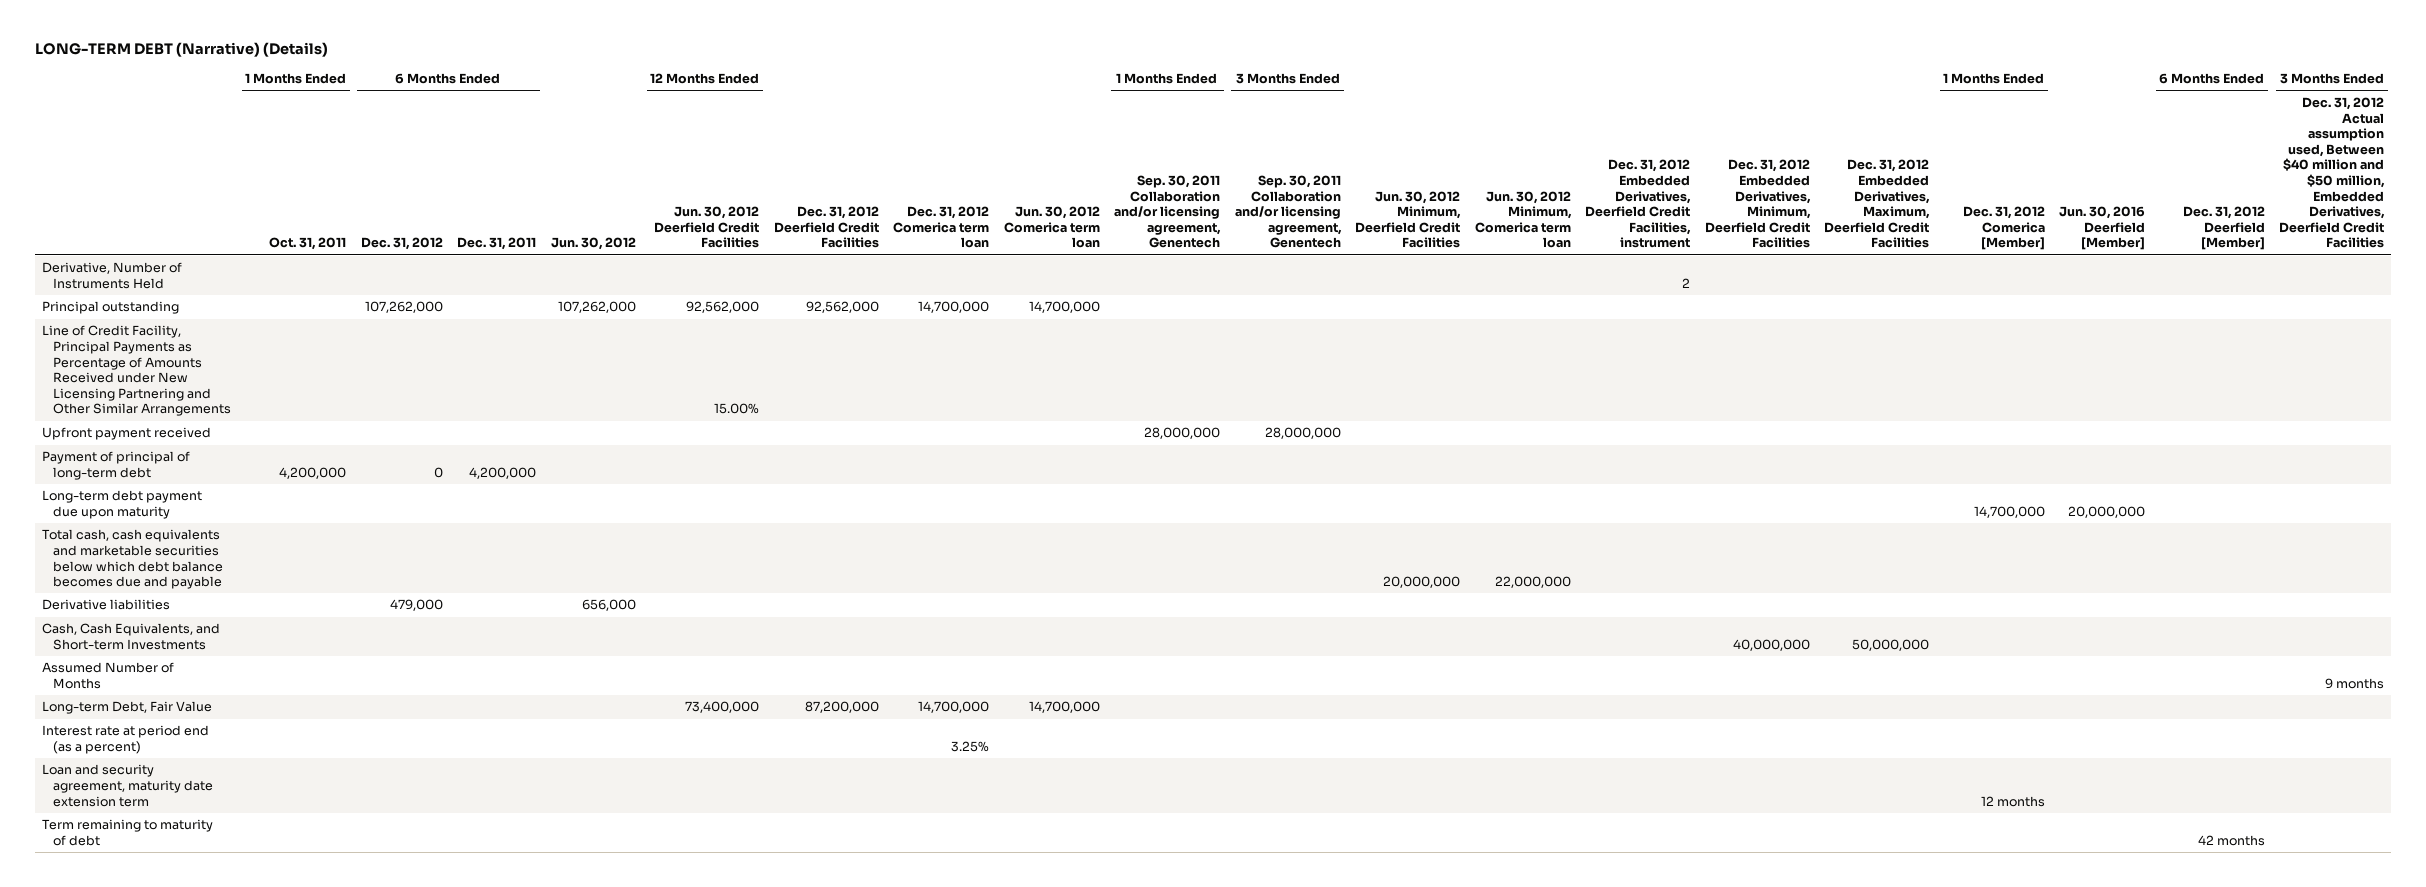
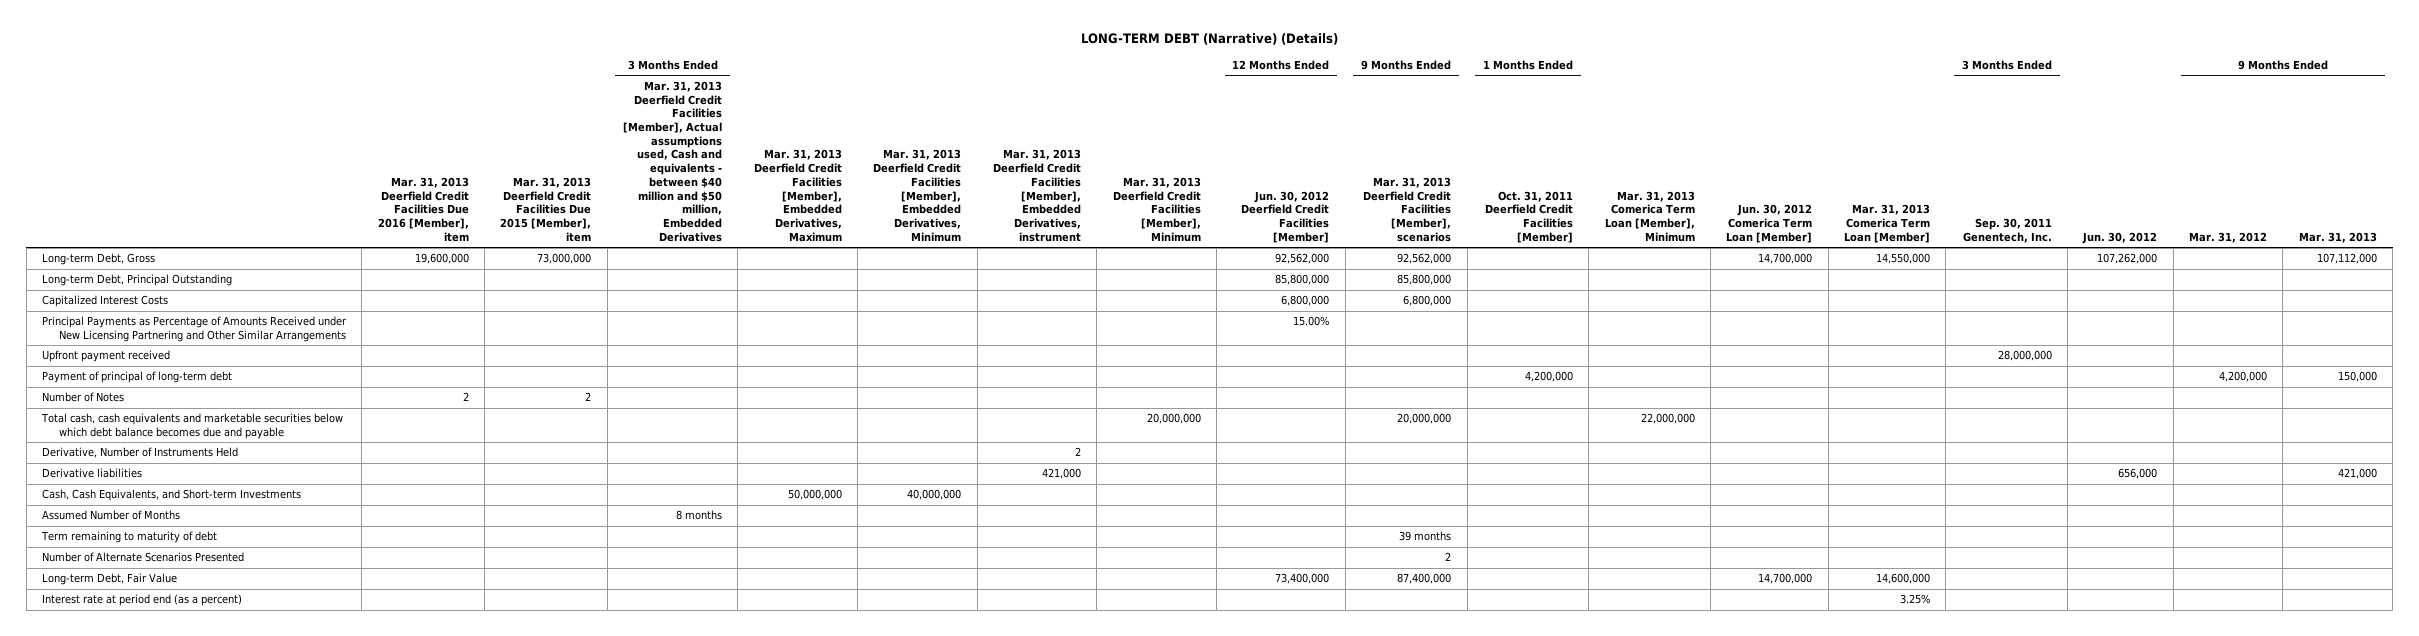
- | 1 Months Ended Oct. 31, 2011 | 6 Months Ended Dec. 31, 2012 | 6 Months Ended Dec. 31, 2011 | Jun. 30, 2012 | 12 Months Ended Jun. 30, 2012 Deerfield Credit Facilities | Dec. 31, 2012 Deerfield Credit Facilities | Dec. 31, 2012 Comerica term loan | Jun. 30, 2012 Comerica term loan | 1 Months Ended Sep. 30, 2011 Collaboration and/or licensing agreement, Genentech | 3 Months Ended Sep. 30, 2011 Collaboration and/or licensing agreement, Genentech | Jun. 30, 2012 Minimum, Deerfield Credit Facilities | Jun. 30, 2012 Minimum, Comerica term loan | Dec. 31, 2012 Embedded Derivatives, Deerfield Credit Facilities, instrument | Dec. 31, 2012 Embedded Derivatives, Minimum, Deerfield Credit Facilities | Dec. 31, 2012 Embedded Derivatives, Maximum, Deerfield Credit Facilities | 1 Months Ended Dec. 31, 2012 Comerica [Member] | Jun. 30, 2016 Deerfield [Member] | 6 Months Ended Dec. 31, 2012 Deerfield [Member] | 3 Months Ended Dec. 31, 2012 Actual assumption used, Between $40 million and $50 million, Embedded Derivatives, Deerfield Credit Facilities
+ | Mar. 31, 2013 Deerfield Credit Facilities Due 2016 [Member], item | Mar. 31, 2013 Deerfield Credit Facilities Due 2015 [Member], item | 3 Months Ended Mar. 31, 2013 Deerfield Credit Facilities [Member], Actual assumptions used, Cash and equivalents - between $40 million and $50 million, Embedded Derivatives | Mar. 31, 2013 Deerfield Credit Facilities [Member], Embedded Derivatives, Maximum | Mar. 31, 2013 Deerfield Credit Facilities [Member], Embedded Derivatives, Minimum | Mar. 31, 2013 Deerfield Credit Facilities [Member], Embedded Derivatives, instrument | Mar. 31, 2013 Deerfield Credit Facilities [Member], Minimum | 12 Months Ended Jun. 30, 2012 Deerfield Credit Facilities [Member] | 9 Months Ended Mar. 31, 2013 Deerfield Credit Facilities [Member], scenarios | 1 Months Ended Oct. 31, 2011 Deerfield Credit Facilities [Member] | Mar. 31, 2013 Comerica Term Loan [Member], Minimum | Jun. 30, 2012 Comerica Term Loan [Member] | Mar. 31, 2013 Comerica Term Loan [Member] | 3 Months Ended Sep. 30, 2011 Genentech, Inc. | Jun. 30, 2012 | 9 Months Ended Mar. 31, 2012 | 9 Months Ended Mar. 31, 2013
- Principal outstanding | | 107,262,000 | | 107,262,000 | 92,562,000 | 92,562,000 | 14,700,000 | 14,700,000 | | | | | | | | | | |
- Line of Credit Facility, Principal Payments as Percentage of Amounts Received under New Licensing Partnering and Other Similar Arrangements | | | | | 15.00% | | | | | | | | | | | | | |
+ Long-term Debt, Gross | 19,600,000 | 73,000,000 | | | | | | 92,562,000 | 92,562,000 | | | 14,700,000 | 14,550,000 | | 107,262,000 | | 107,112,000
+ Long-term Debt, Principal Outstanding | | | | | | | | 85,800,000 | 85,800,000 | | | | | | | |
+ Capitalized Interest Costs | | | | | | | | 6,800,000 | 6,800,000 | | | | | | | |
+ Principal Payments as Percentage of Amounts Received under New Licensing Partnering and Other Similar Arrangements | | | | | | | | 15.00% | | | | | | | | |
- Long-term debt payment due upon maturity | | | | | | | | | | | | | | | | 14,700,000 | 20,000,000 | |
+ Number of Notes | 2 | 2 | | | | | | | | | | | | | | |
moved down: Derivative, Number of Instruments Held | | | | | | 2 | | | | | | | | | | |
moved up: Term remaining to maturity of debt | | | | | | | | | 39 months | | | | | | | |
+ Number of Alternate Scenarios Presented | | | | | | | | | 2 | | | | | | | |
- Loan and security agreement, maturity date extension term | | | | | | | | | | | | | | | | 12 months | | |

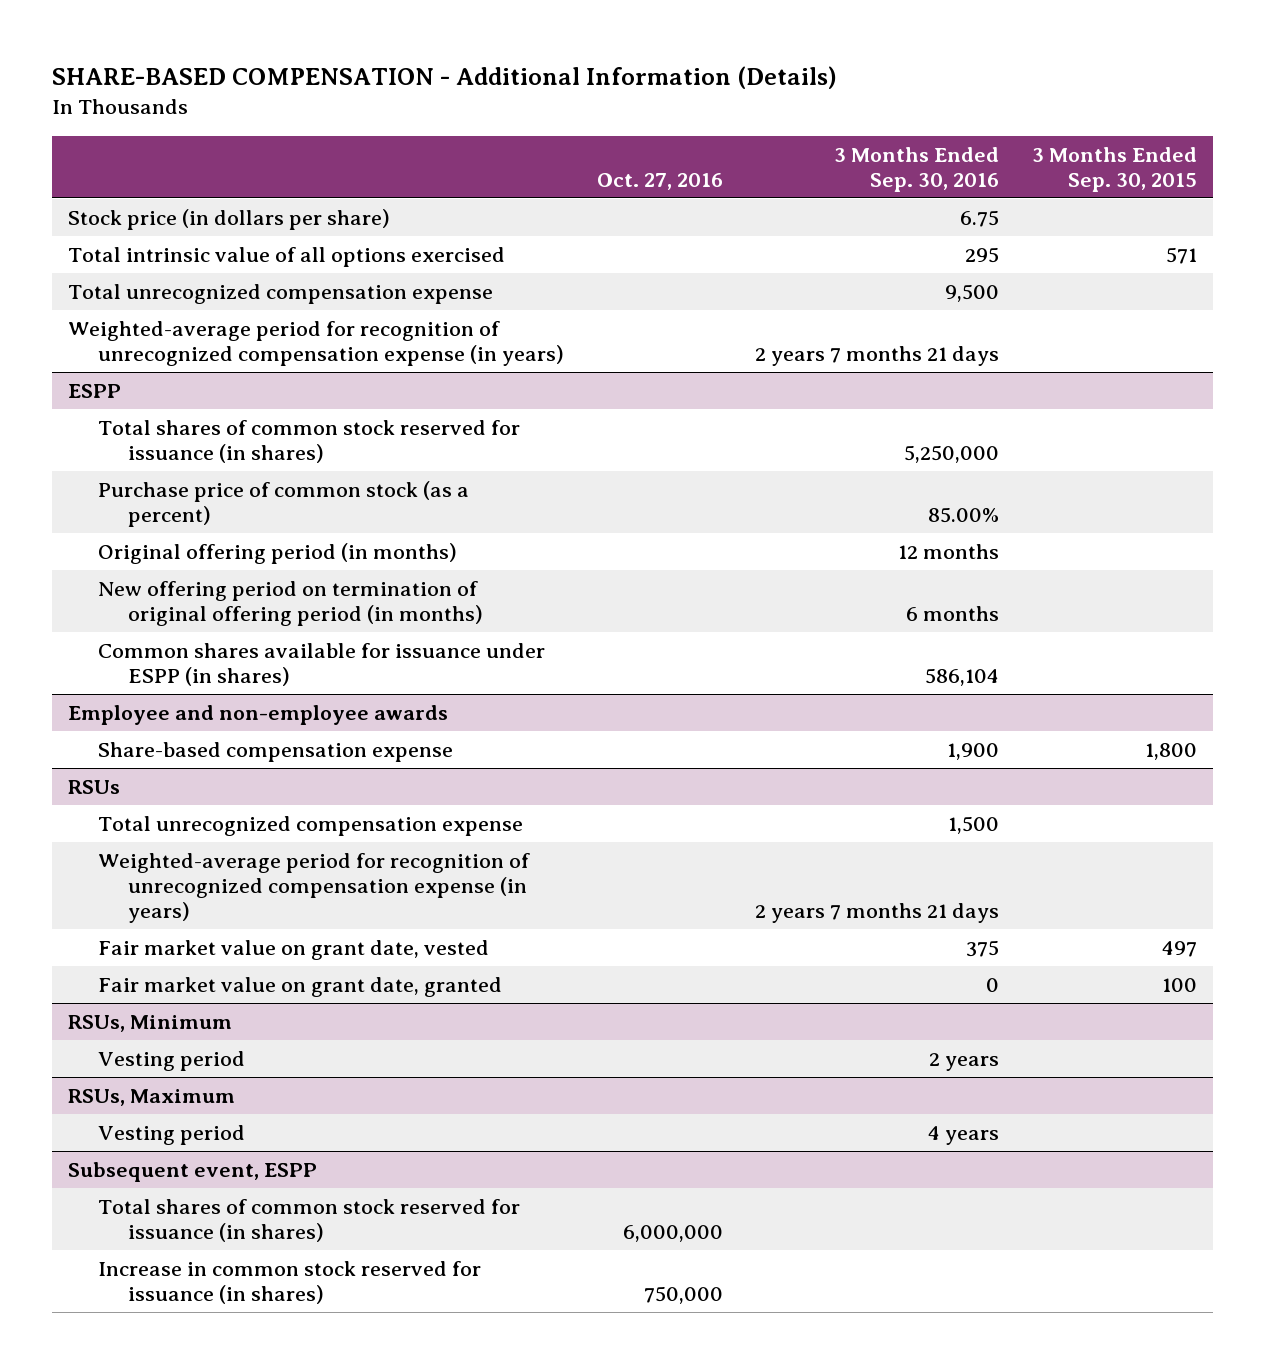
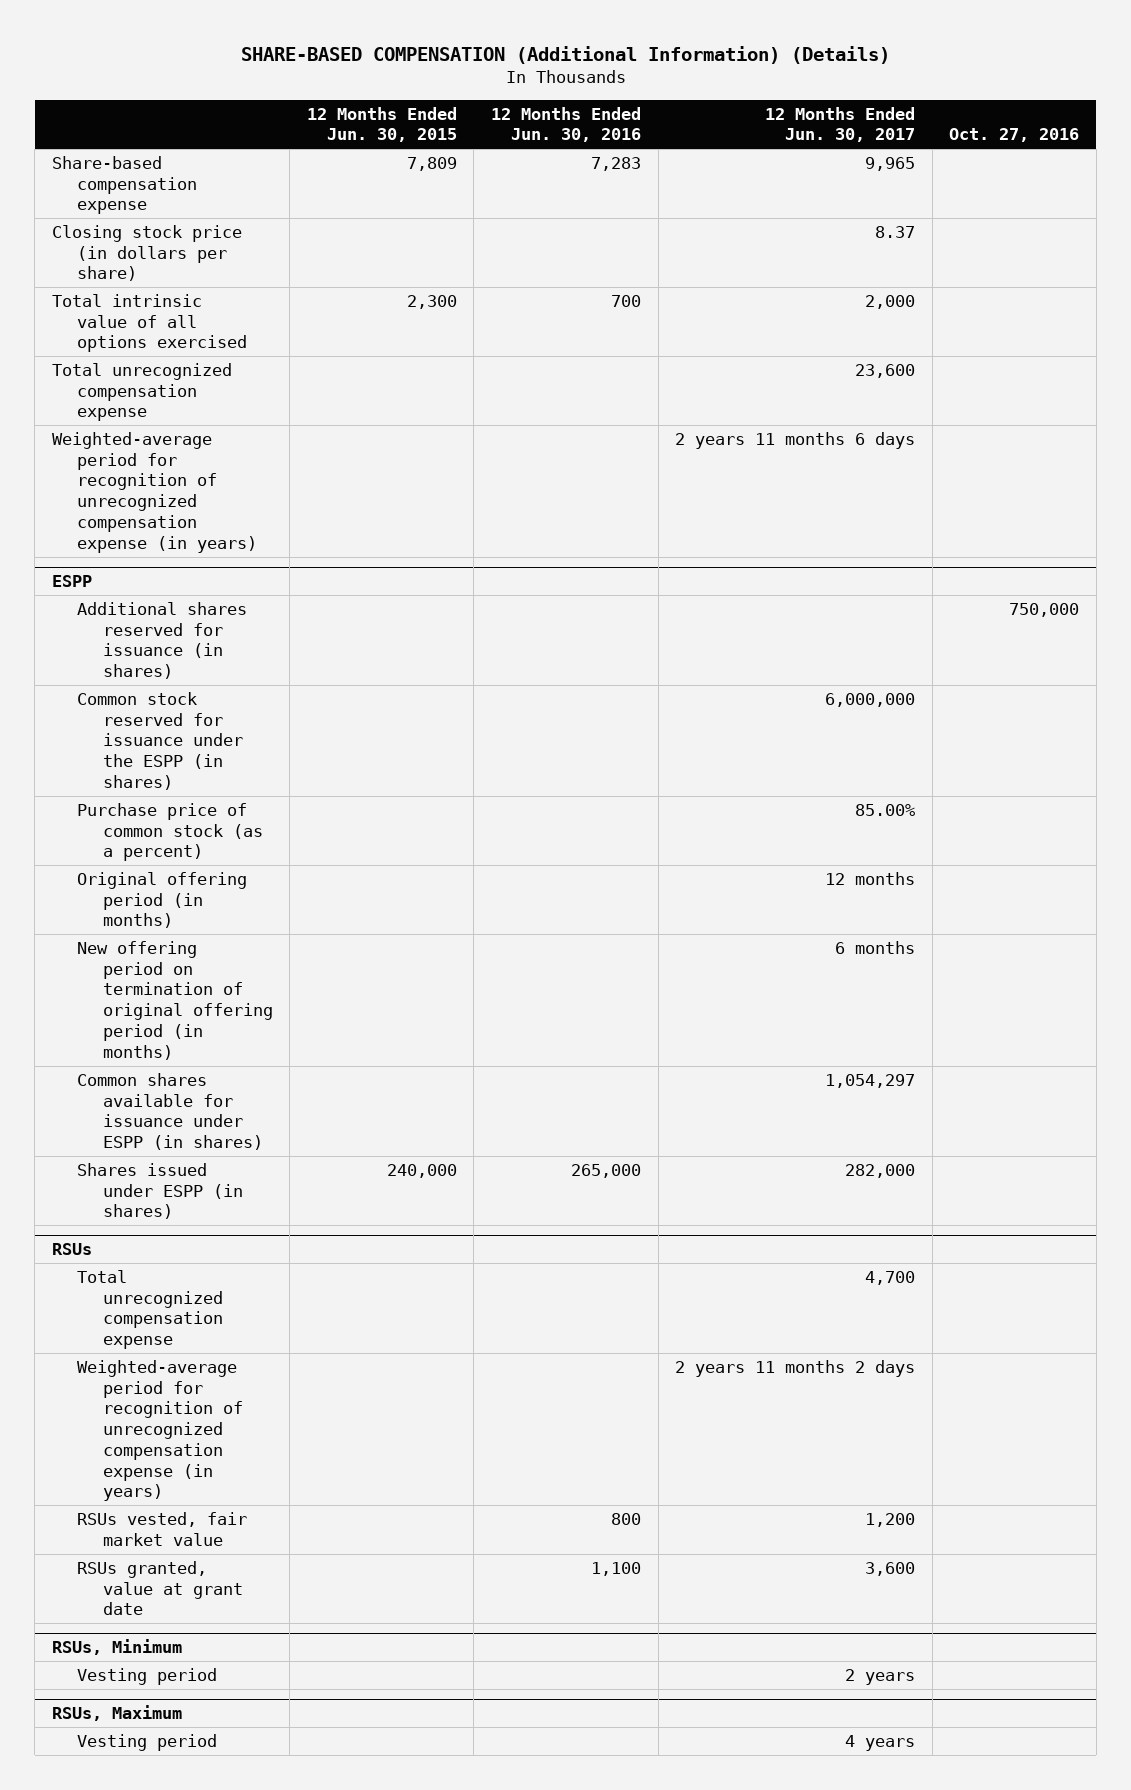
- SHARE-BASED COMPENSATION - Additional Information (Details)
+ SHARE-BASED COMPENSATION (Additional Information) (Details)
- | Oct. 27, 2016 | 3 Months Ended Sep. 30, 2016 | 3 Months Ended Sep. 30, 2015
+ | 12 Months Ended Jun. 30, 2015 | 12 Months Ended Jun. 30, 2016 | 12 Months Ended Jun. 30, 2017 | Oct. 27, 2016
- Stock price (in dollars per share) | | 6.75 |
+ Share-based compensation expense | 7,809 | 7,283 | 9,965 |
+ Closing stock price (in dollars per share) | | | 8.37 |
@ ESPP
- Total shares of common stock reserved for issuance (in shares) | | 5,250,000 |
+ Additional shares reserved for issuance (in shares) | | | | 750,000
+ Common stock reserved for issuance under the ESPP (in shares) | | | 6,000,000 |
- Employee and non-employee awards
- Share-based compensation expense | | 1,900 | 1,800
@ ESPP
+ Shares issued under ESPP (in shares) | 240,000 | 265,000 | 282,000 |
@ RSUs
- Fair market value on grant date, vested | | 375 | 497
- Fair market value on grant date, granted | | 0 | 100
+ RSUs vested, fair market value | | 800 | 1,200 |
+ RSUs granted, value at grant date | | 1,100 | 3,600 |
- Subsequent event, ESPP
- Total shares of common stock reserved for issuance (in shares) | 6,000,000 | |
- Increase in common stock reserved for issuance (in shares) | 750,000 | |

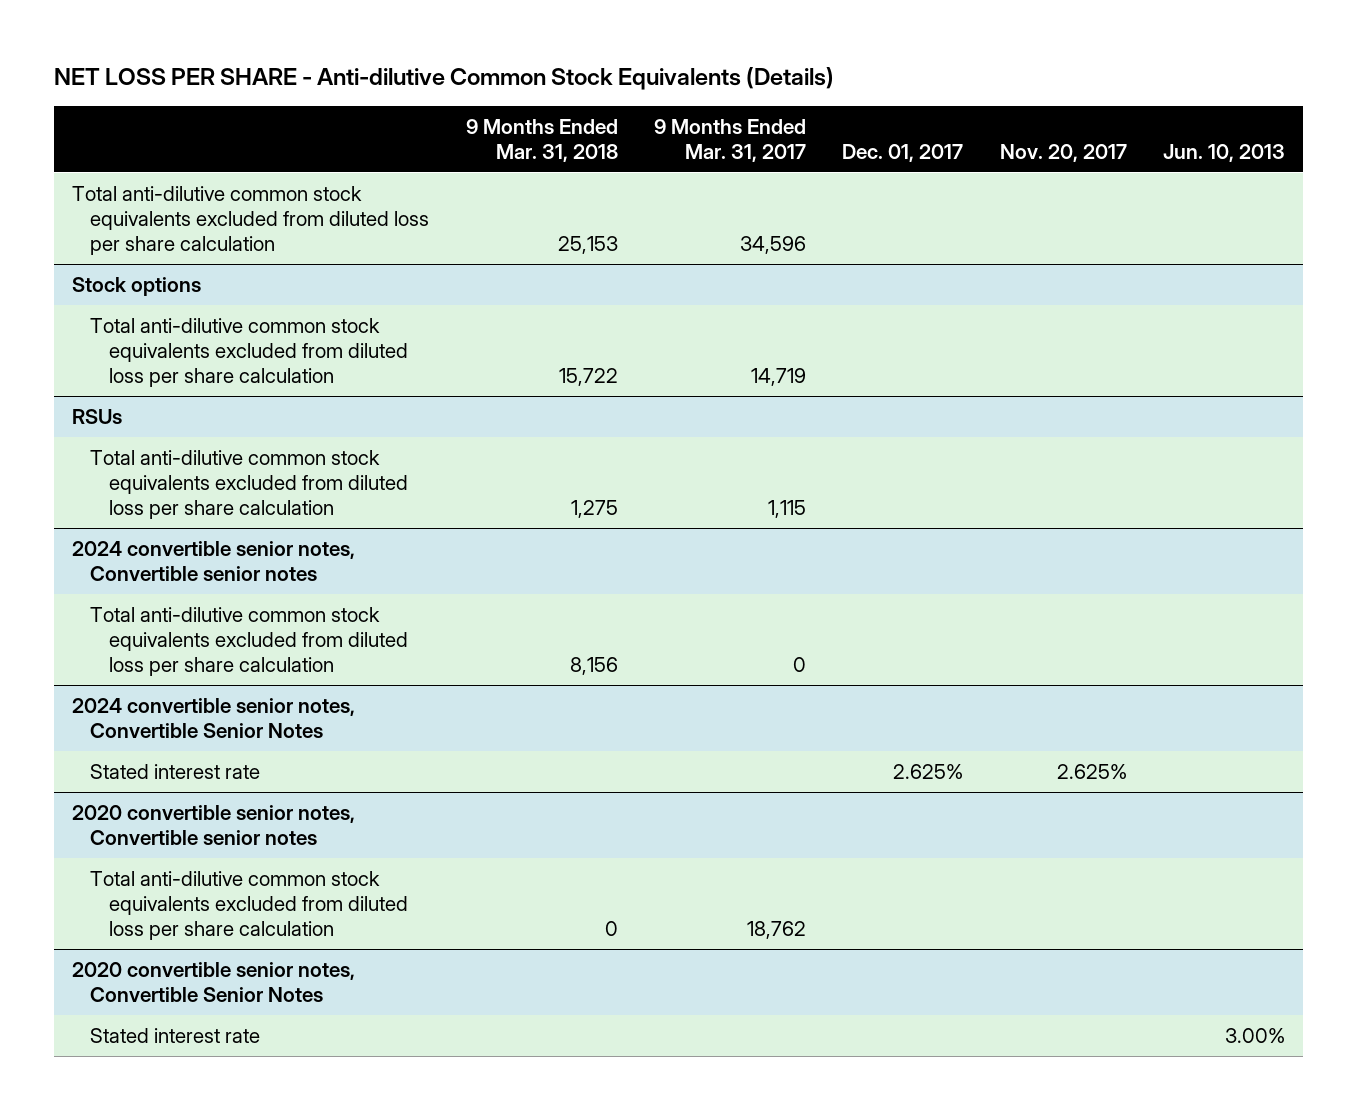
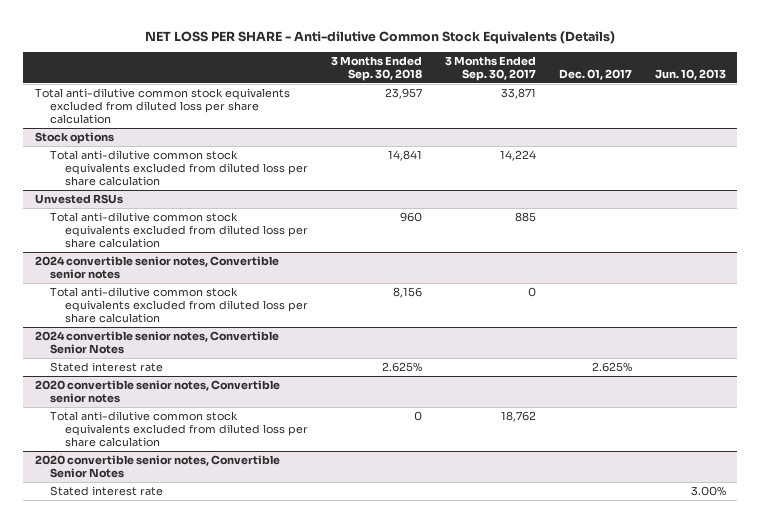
- | 9 Months Ended Mar. 31, 2018 | 9 Months Ended Mar. 31, 2017 | Dec. 01, 2017 | Nov. 20, 2017 | Jun. 10, 2013
+ | 3 Months Ended Sep. 30, 2018 | 3 Months Ended Sep. 30, 2017 | Dec. 01, 2017 | Jun. 10, 2013
- RSUs
+ Unvested RSUs

